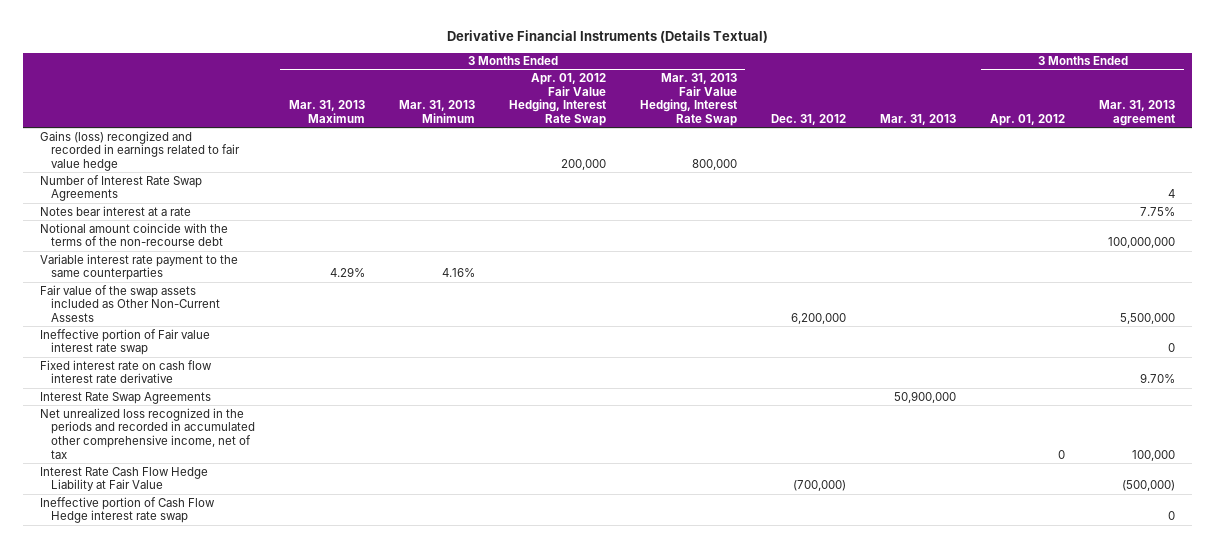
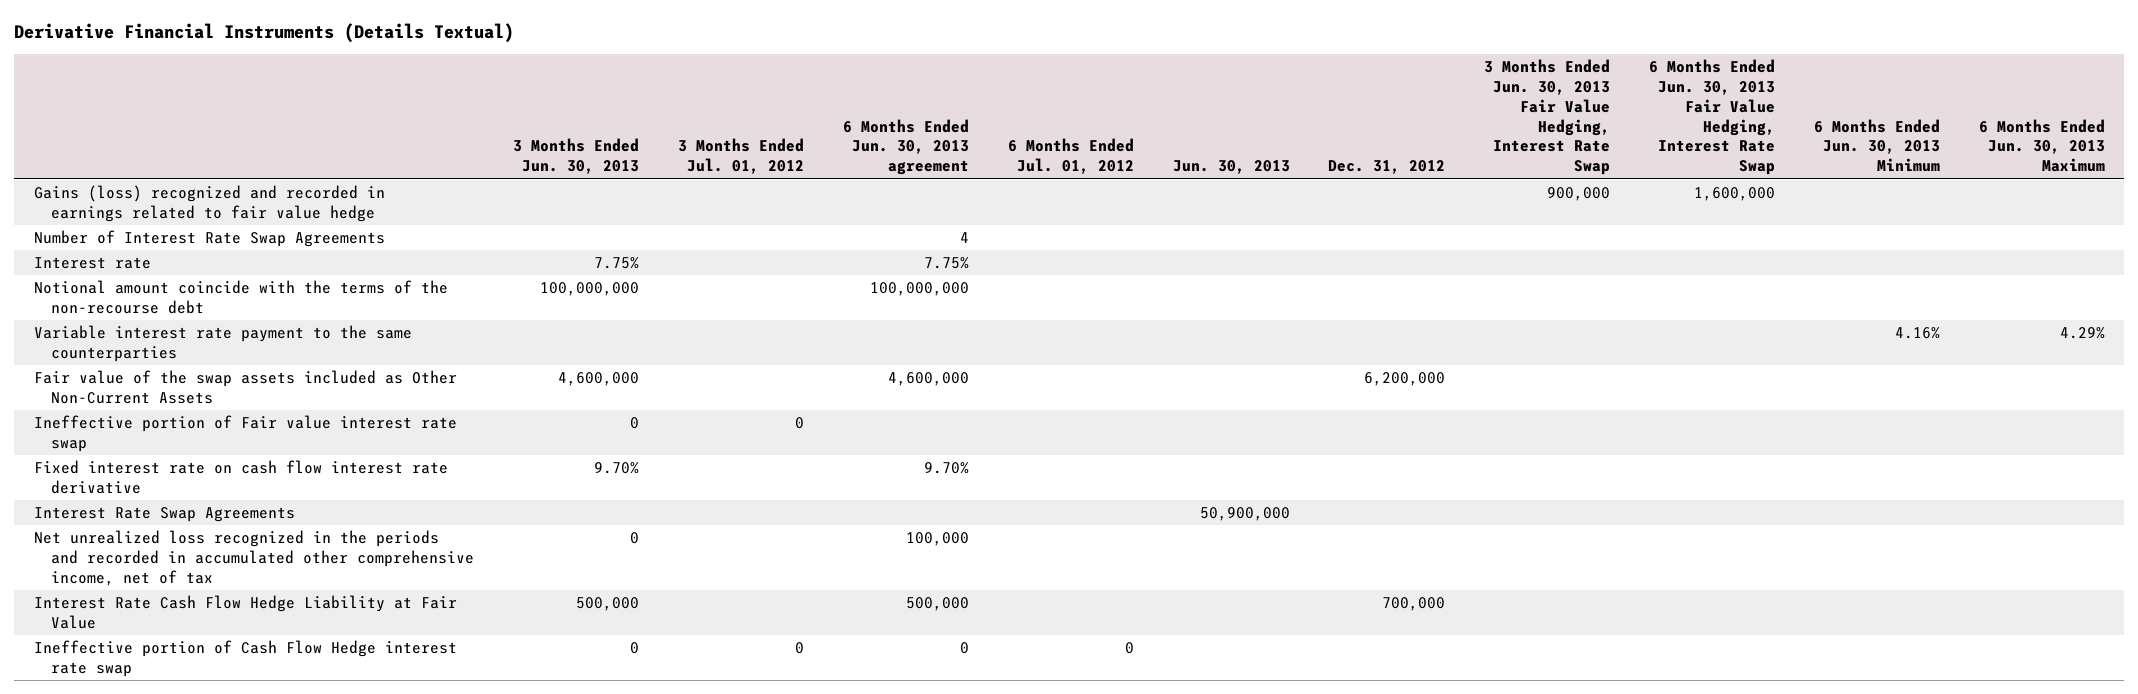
- | 3 Months Ended Mar. 31, 2013 Maximum | 3 Months Ended Mar. 31, 2013 Minimum | 3 Months Ended Apr. 01, 2012 Fair Value Hedging, Interest Rate Swap | 3 Months Ended Mar. 31, 2013 Fair Value Hedging, Interest Rate Swap | Dec. 31, 2012 | Mar. 31, 2013 | 3 Months Ended Apr. 01, 2012 | 3 Months Ended Mar. 31, 2013 agreement
+ | 3 Months Ended Jun. 30, 2013 | 3 Months Ended Jul. 01, 2012 | 6 Months Ended Jun. 30, 2013 agreement | 6 Months Ended Jul. 01, 2012 | Jun. 30, 2013 | Dec. 31, 2012 | 3 Months Ended Jun. 30, 2013 Fair Value Hedging, Interest Rate Swap | 6 Months Ended Jun. 30, 2013 Fair Value Hedging, Interest Rate Swap | 6 Months Ended Jun. 30, 2013 Minimum | 6 Months Ended Jun. 30, 2013 Maximum
- Gains (loss) recongized and recorded in earnings related to fair value hedge | | | 200,000 | 800,000 | | | |
+ Gains (loss) recognized and recorded in earnings related to fair value hedge | | | | | | | 900,000 | 1,600,000 | |
- Notes bear interest at a rate | | | | | | | | 7.75%
+ Interest rate | 7.75% | | 7.75% | | | | | | |
- Fair value of the swap assets included as Other Non-Current Assests | | | | | 6,200,000 | | | 5,500,000
+ Fair value of the swap assets included as Other Non-Current Assets | 4,600,000 | | 4,600,000 | | | 6,200,000 | | | |
- Interest Rate Cash Flow Hedge Liability at Fair Value | | | | | (700,000) | | | (500,000)
+ Interest Rate Cash Flow Hedge Liability at Fair Value | 500,000 | | 500,000 | | | 700,000 | | | |

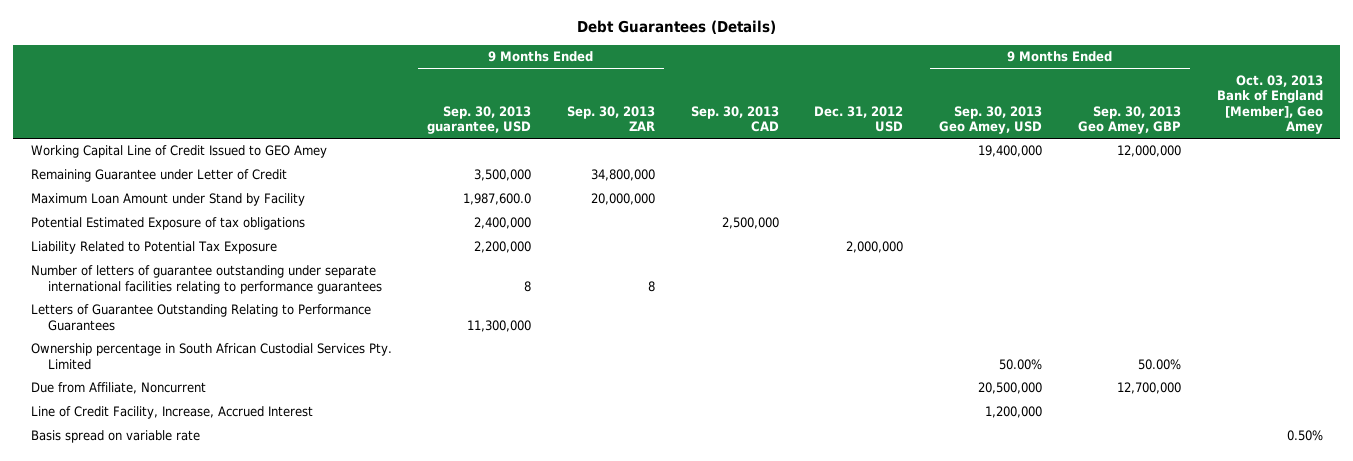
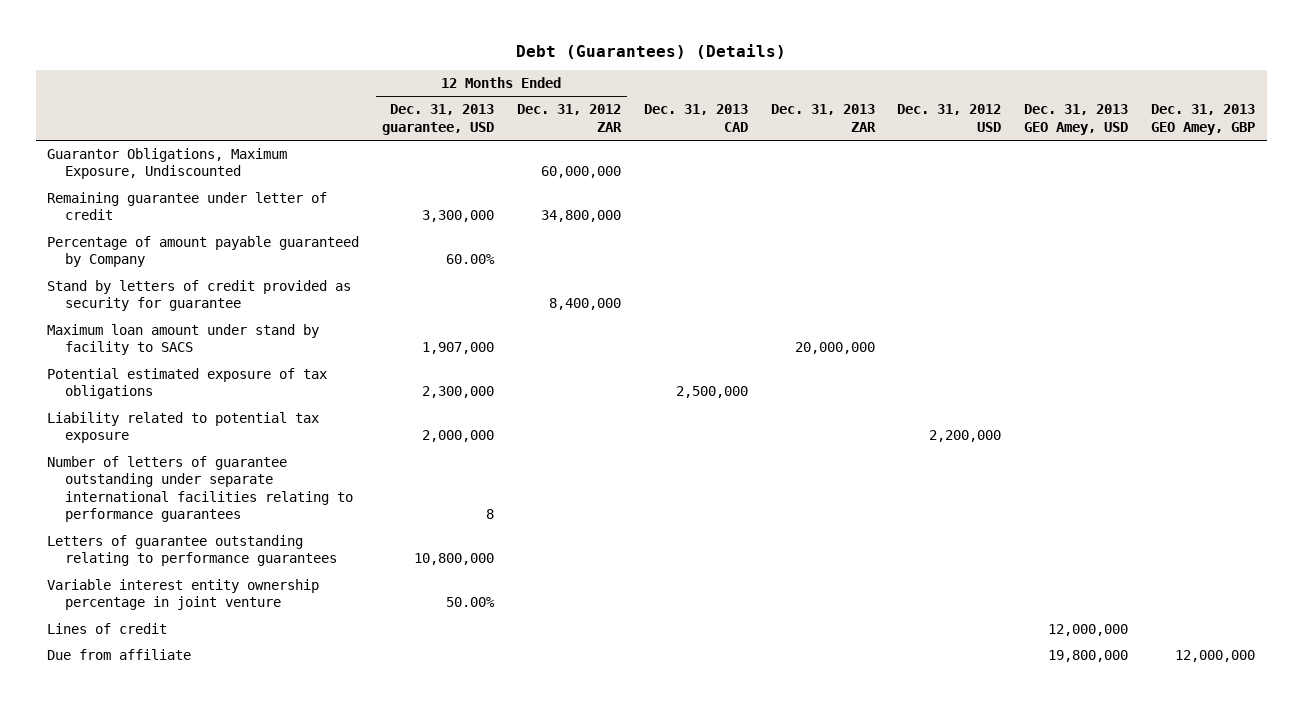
- Debt Guarantees (Details)
+ Debt (Guarantees) (Details)
- | 9 Months Ended Sep. 30, 2013 guarantee, USD | 9 Months Ended Sep. 30, 2013 ZAR | Sep. 30, 2013 CAD | Dec. 31, 2012 USD | 9 Months Ended Sep. 30, 2013 Geo Amey, USD | 9 Months Ended Sep. 30, 2013 Geo Amey, GBP | Oct. 03, 2013 Bank of England [Member], Geo Amey
+ | 12 Months Ended Dec. 31, 2013 guarantee, USD | 12 Months Ended Dec. 31, 2012 ZAR | Dec. 31, 2013 CAD | Dec. 31, 2013 ZAR | Dec. 31, 2012 USD | Dec. 31, 2013 GEO Amey, USD | Dec. 31, 2013 GEO Amey, GBP
- Working Capital Line of Credit Issued to GEO Amey | | | | | 19,400,000 | 12,000,000 |
- Remaining Guarantee under Letter of Credit | 3,500,000 | 34,800,000 | | | | |
- Maximum Loan Amount under Stand by Facility | 1,987,600.0 | 20,000,000 | | | | |
- Potential Estimated Exposure of tax obligations | 2,400,000 | | 2,500,000 | | | |
- Liability Related to Potential Tax Exposure | 2,200,000 | | | 2,000,000 | | |
+ Guarantor Obligations, Maximum Exposure, Undiscounted | | 60,000,000 | | | | |
+ Remaining guarantee under letter of credit | 3,300,000 | 34,800,000 | | | | |
+ Percentage of amount payable guaranteed by Company | 60.00% | | | | | |
+ Stand by letters of credit provided as security for guarantee | | 8,400,000 | | | | |
+ Maximum loan amount under stand by facility to SACS | 1,907,000 | | | 20,000,000 | | |
+ Potential estimated exposure of tax obligations | 2,300,000 | | 2,500,000 | | | |
+ Liability related to potential tax exposure | 2,000,000 | | | | 2,200,000 | |
- Letters of Guarantee Outstanding Relating to Performance Guarantees | 11,300,000 | | | | | |
- Ownership percentage in South African Custodial Services Pty. Limited | | | | | 50.00% | 50.00% |
- Due from Affiliate, Noncurrent | | | | | 20,500,000 | 12,700,000 |
- Line of Credit Facility, Increase, Accrued Interest | | | | | 1,200,000 | |
- Basis spread on variable rate | | | | | | | 0.50%
+ Letters of guarantee outstanding relating to performance guarantees | 10,800,000 | | | | | |
+ Variable interest entity ownership percentage in joint venture | 50.00% | | | | | |
+ Lines of credit | | | | | | 12,000,000 |
+ Due from affiliate | | | | | | 19,800,000 | 12,000,000

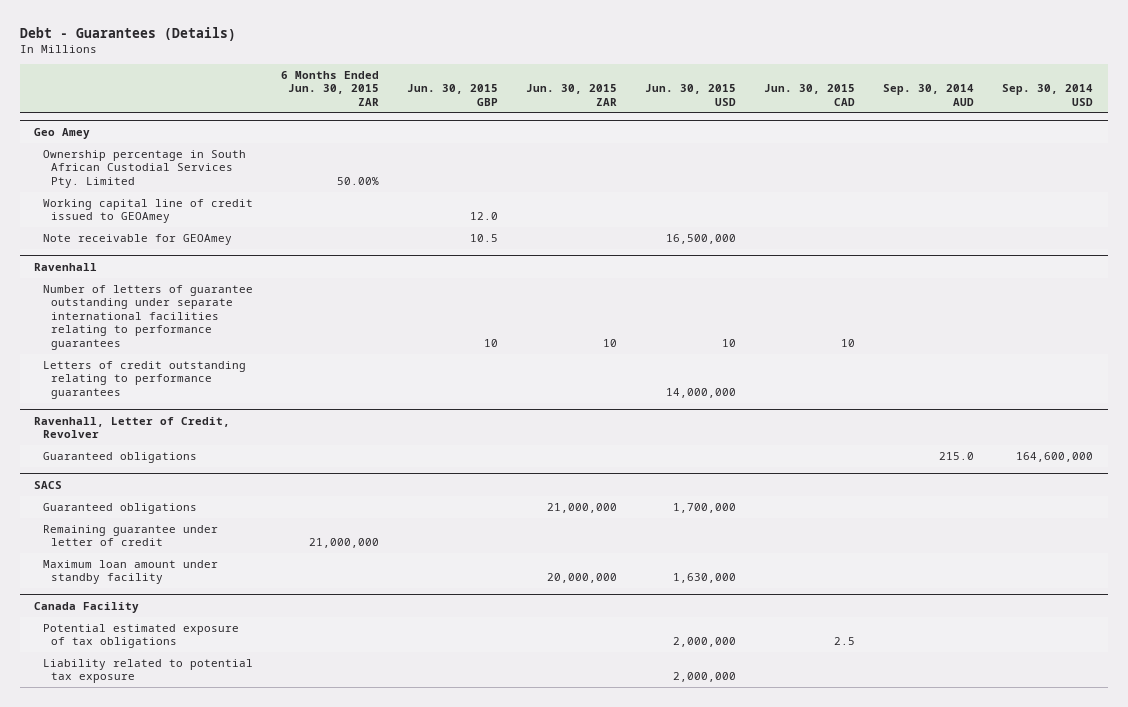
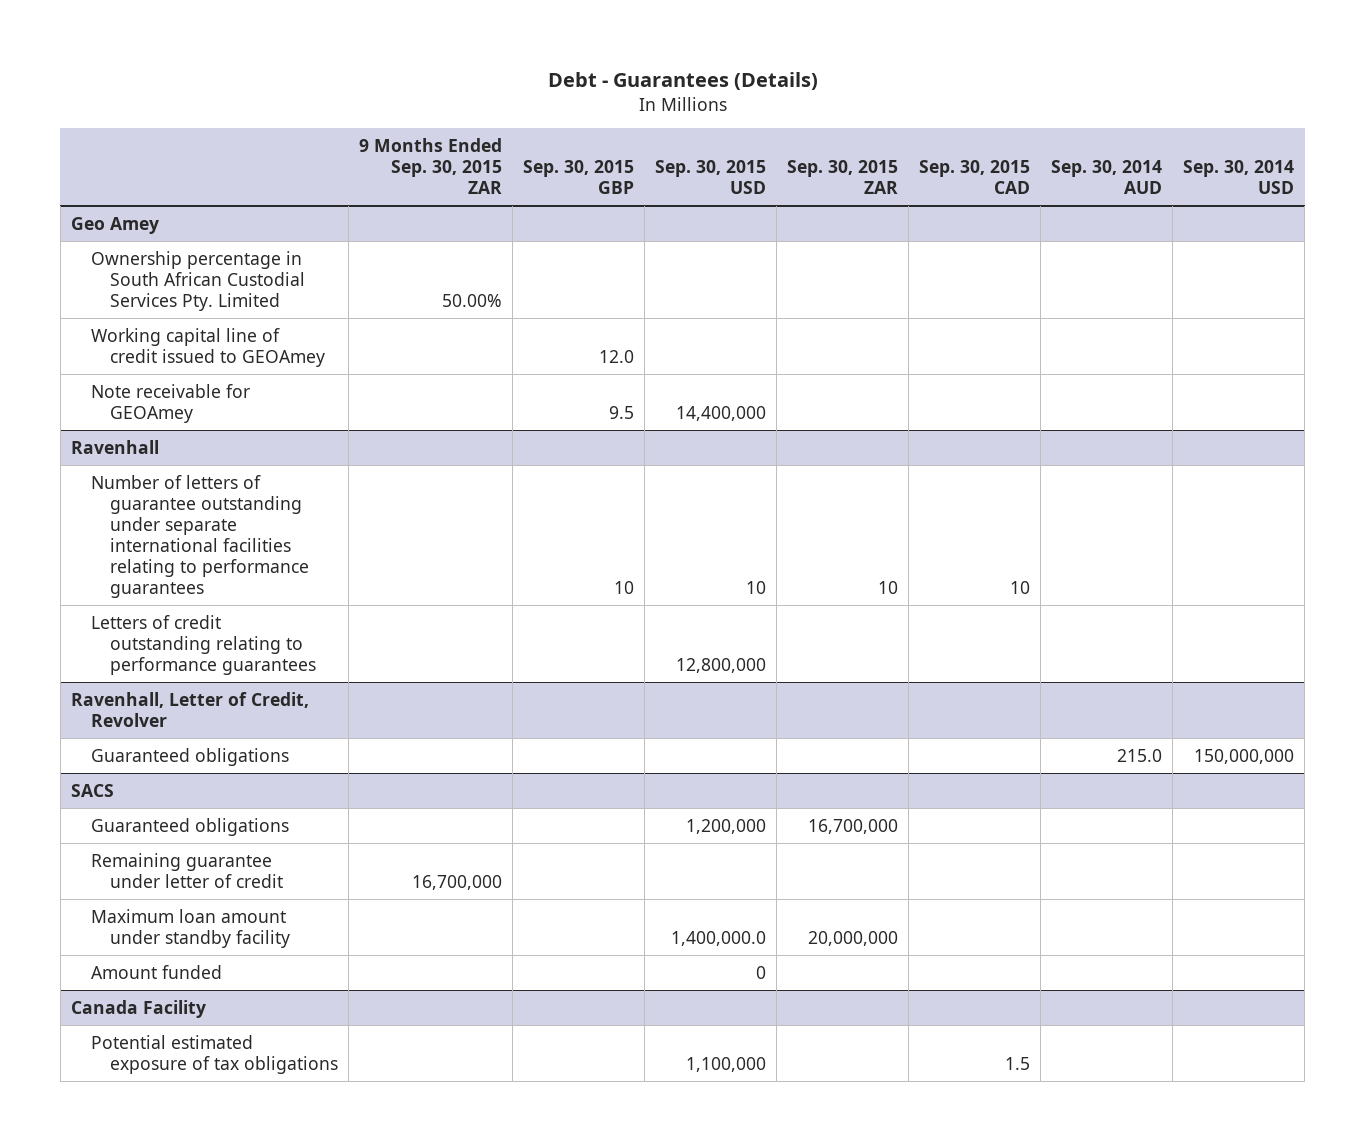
- | 6 Months Ended Jun. 30, 2015 ZAR | Jun. 30, 2015 GBP | Jun. 30, 2015 ZAR | Jun. 30, 2015 USD | Jun. 30, 2015 CAD | Sep. 30, 2014 AUD | Sep. 30, 2014 USD
+ | 9 Months Ended Sep. 30, 2015 ZAR | Sep. 30, 2015 GBP | Sep. 30, 2015 USD | Sep. 30, 2015 ZAR | Sep. 30, 2015 CAD | Sep. 30, 2014 AUD | Sep. 30, 2014 USD
@ Ravenhall, Letter of Credit, Revolver
- Guaranteed obligations | | | | | | 215.0 | 164,600,000
+ Guaranteed obligations | | | | | | 215.0 | 150,000,000
@ SACS
+ Amount funded | | | 0 | | | |
@ Canada Facility
- Liability related to potential tax exposure | | | | 2,000,000 | | |

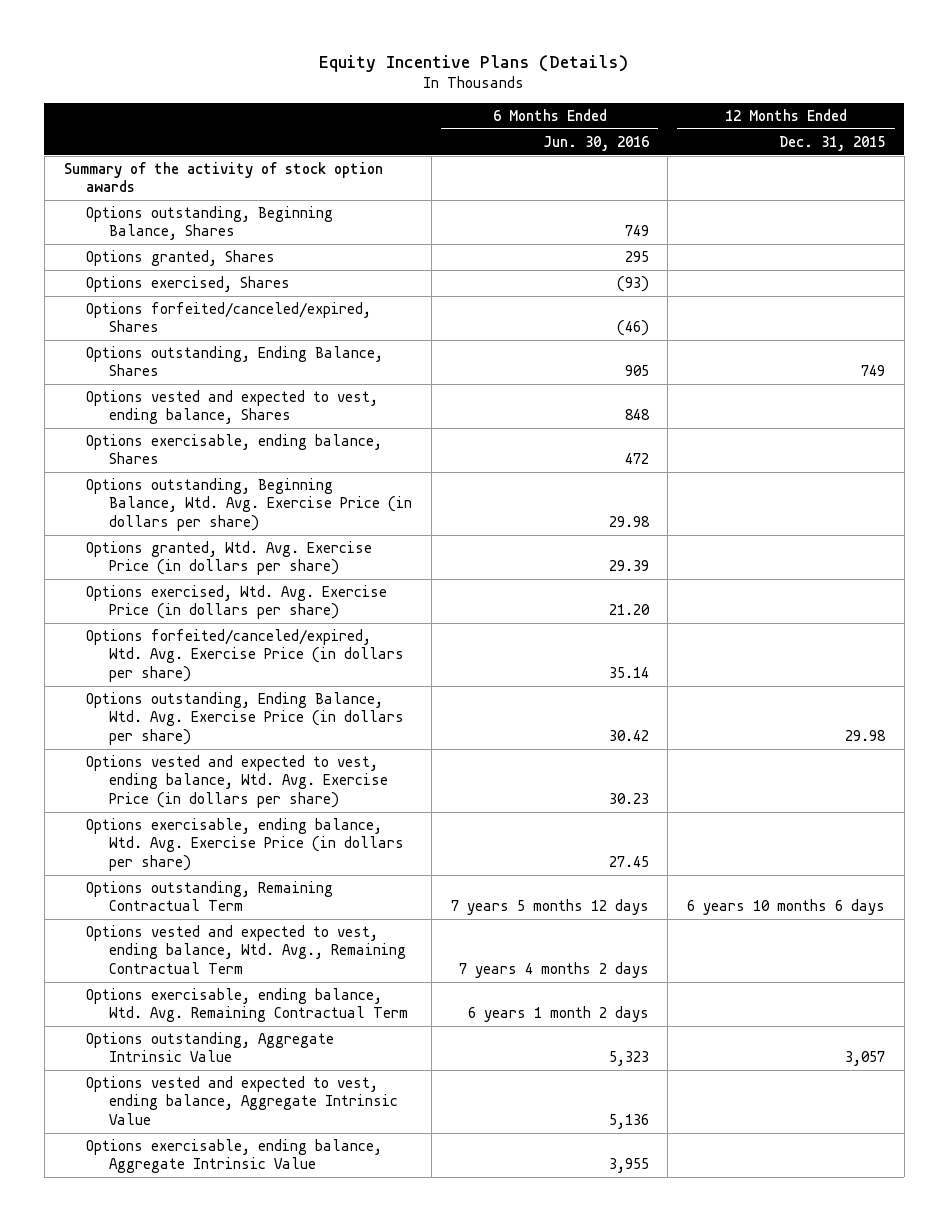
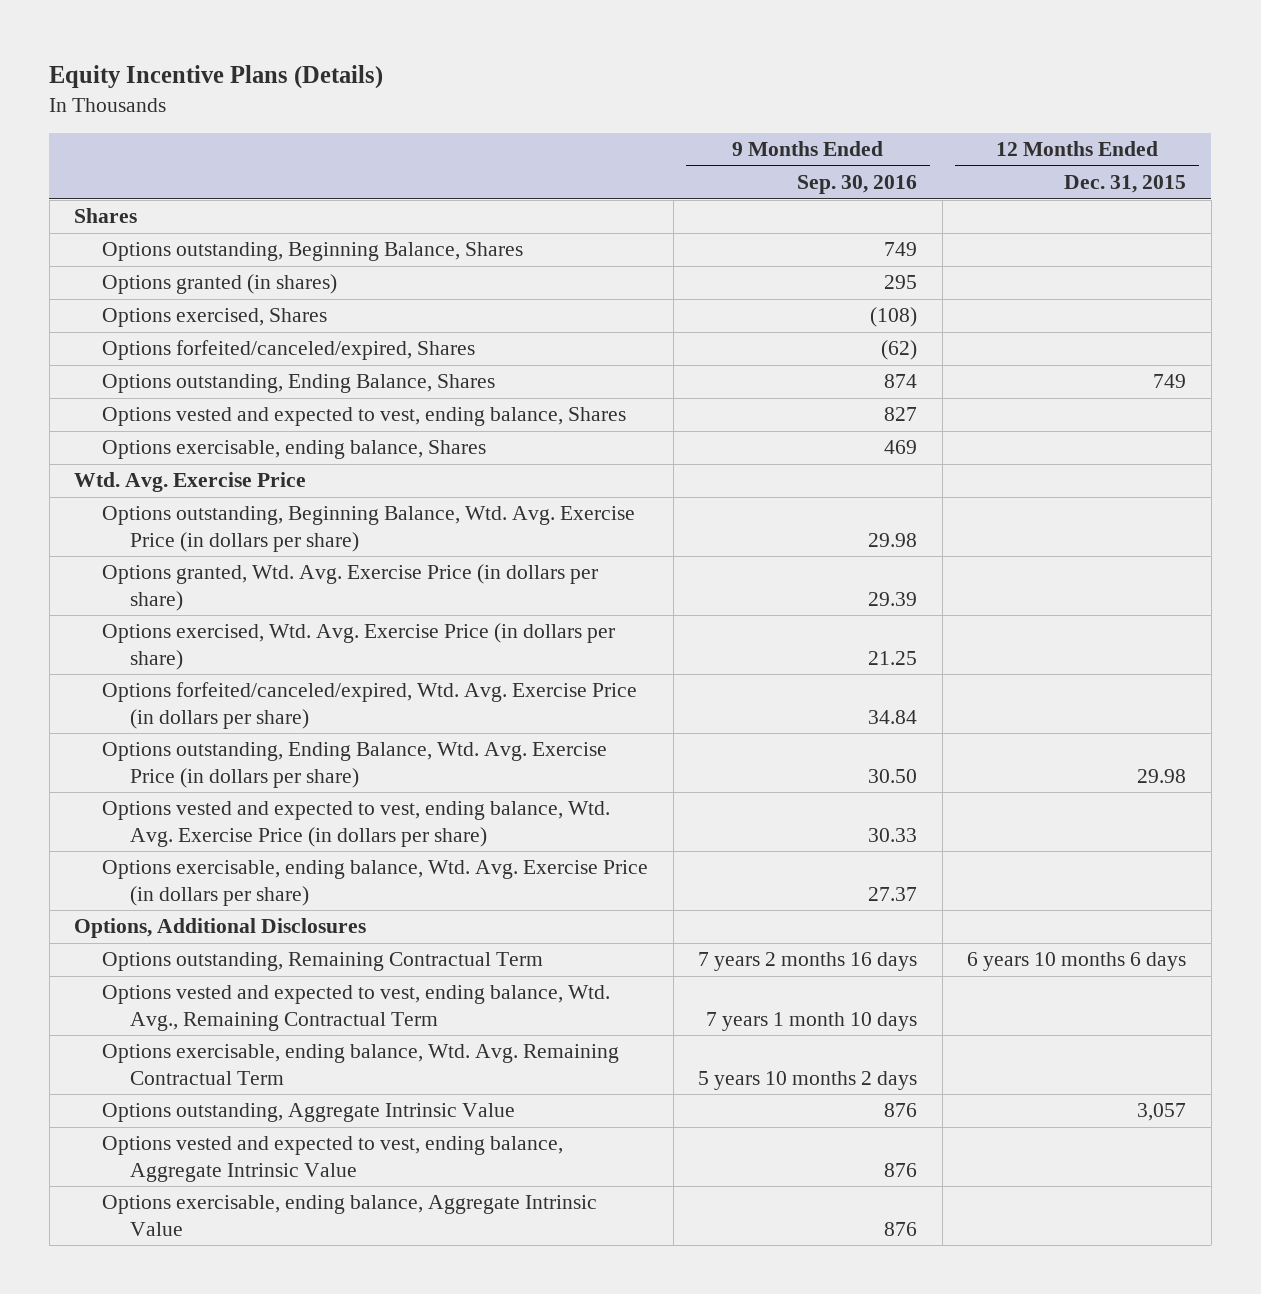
- | 6 Months Ended Jun. 30, 2016 | 12 Months Ended Dec. 31, 2015
+ | 9 Months Ended Sep. 30, 2016 | 12 Months Ended Dec. 31, 2015
- Summary of the activity of stock option awards
+ Shares
- Options granted, Shares | 295 |
+ Options granted (in shares) | 295 |
+ Wtd. Avg. Exercise Price
+ Options, Additional Disclosures

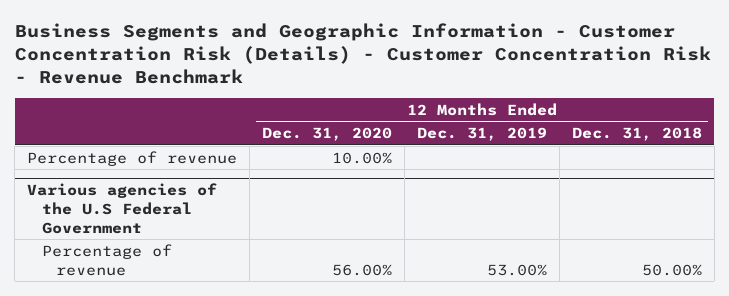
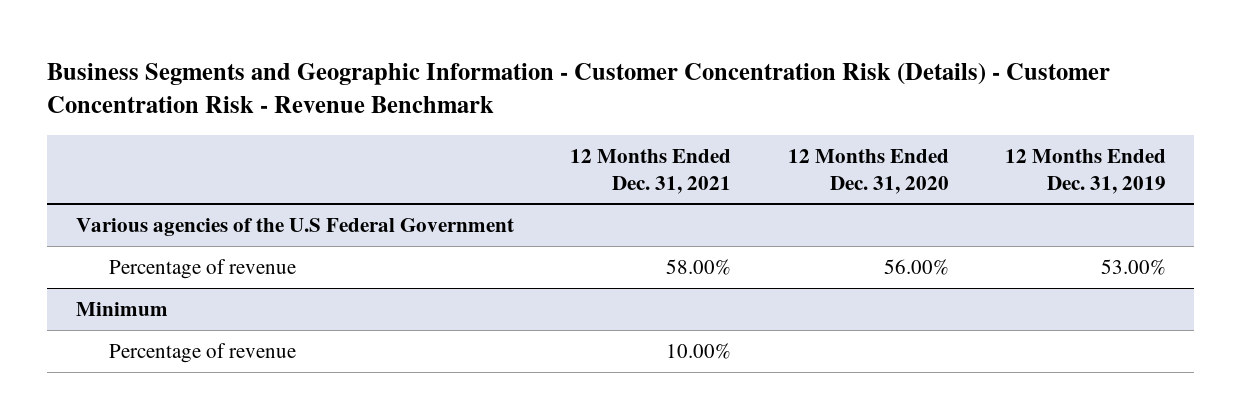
- | 12 Months Ended Dec. 31, 2020 | 12 Months Ended Dec. 31, 2019 | 12 Months Ended Dec. 31, 2018
+ | 12 Months Ended Dec. 31, 2021 | 12 Months Ended Dec. 31, 2020 | 12 Months Ended Dec. 31, 2019
- Percentage of revenue | 10.00% | |
+ Minimum
+ Percentage of revenue | 10.00% | |

